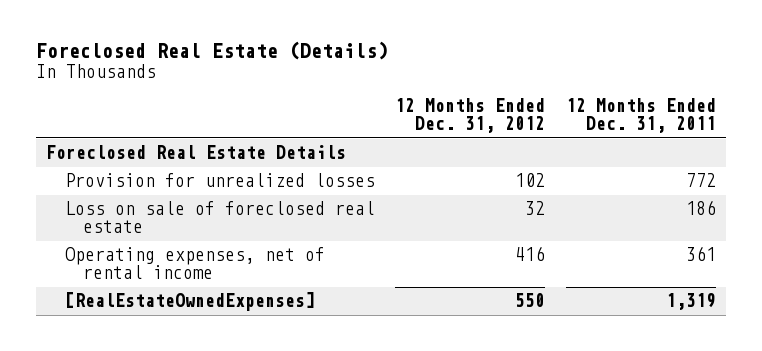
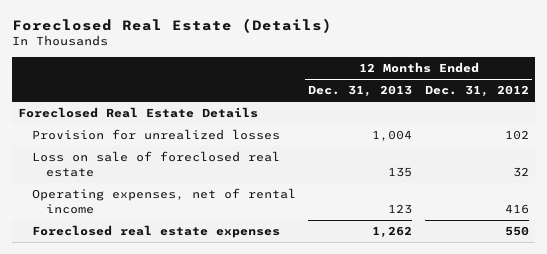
- | 12 Months Ended Dec. 31, 2012 | 12 Months Ended Dec. 31, 2011
+ | 12 Months Ended Dec. 31, 2013 | 12 Months Ended Dec. 31, 2012
- [RealEstateOwnedExpenses] | 550 | 1,319
+ Foreclosed real estate expenses | 1,262 | 550

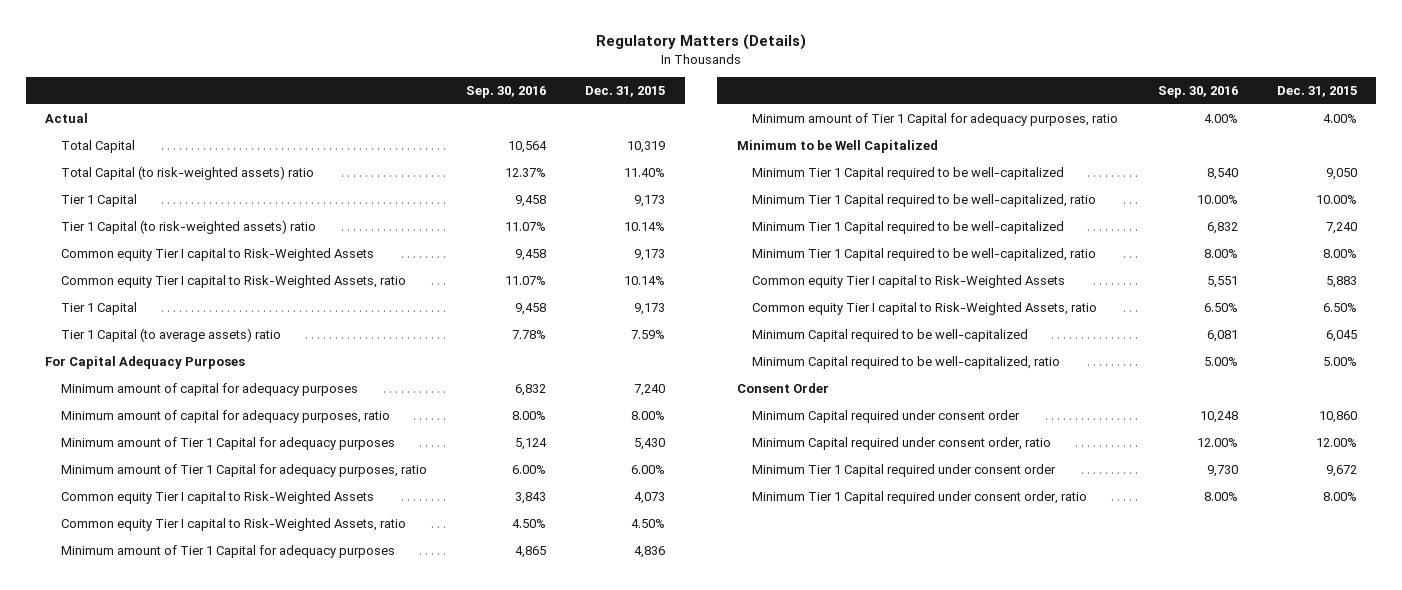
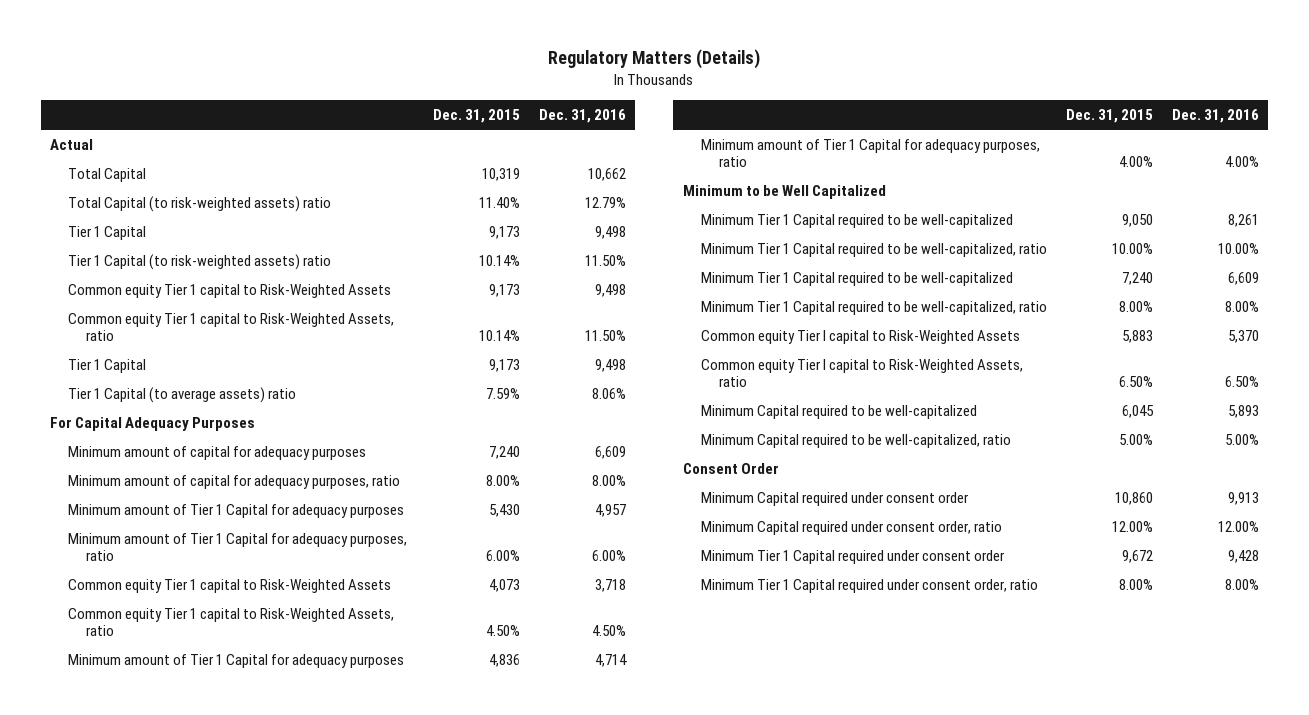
- | Sep. 30, 2016 | Dec. 31, 2015
+ | Dec. 31, 2015 | Dec. 31, 2016
- Common equity Tier I capital to Risk-Weighted Assets | 9,458 | 9,173
- Common equity Tier I capital to Risk-Weighted Assets, ratio | 11.07% | 10.14%
+ Common equity Tier 1 capital to Risk-Weighted Assets | 9,173 | 9,498
+ Common equity Tier 1 capital to Risk-Weighted Assets, ratio | 10.14% | 11.50%
- Common equity Tier I capital to Risk-Weighted Assets | 3,843 | 4,073
- Common equity Tier I capital to Risk-Weighted Assets, ratio | 4.50% | 4.50%
+ Common equity Tier 1 capital to Risk-Weighted Assets | 4,073 | 3,718
+ Common equity Tier 1 capital to Risk-Weighted Assets, ratio | 4.50% | 4.50%

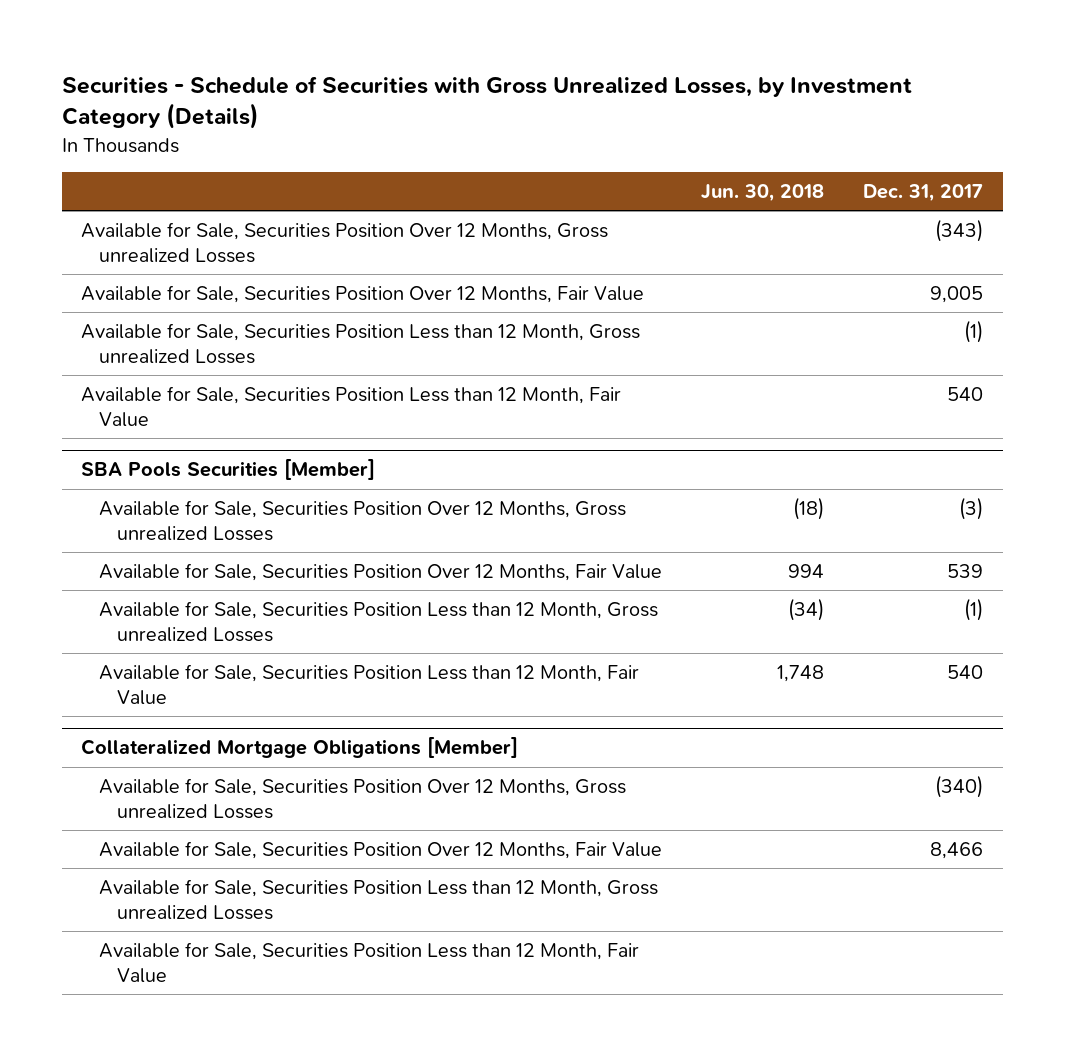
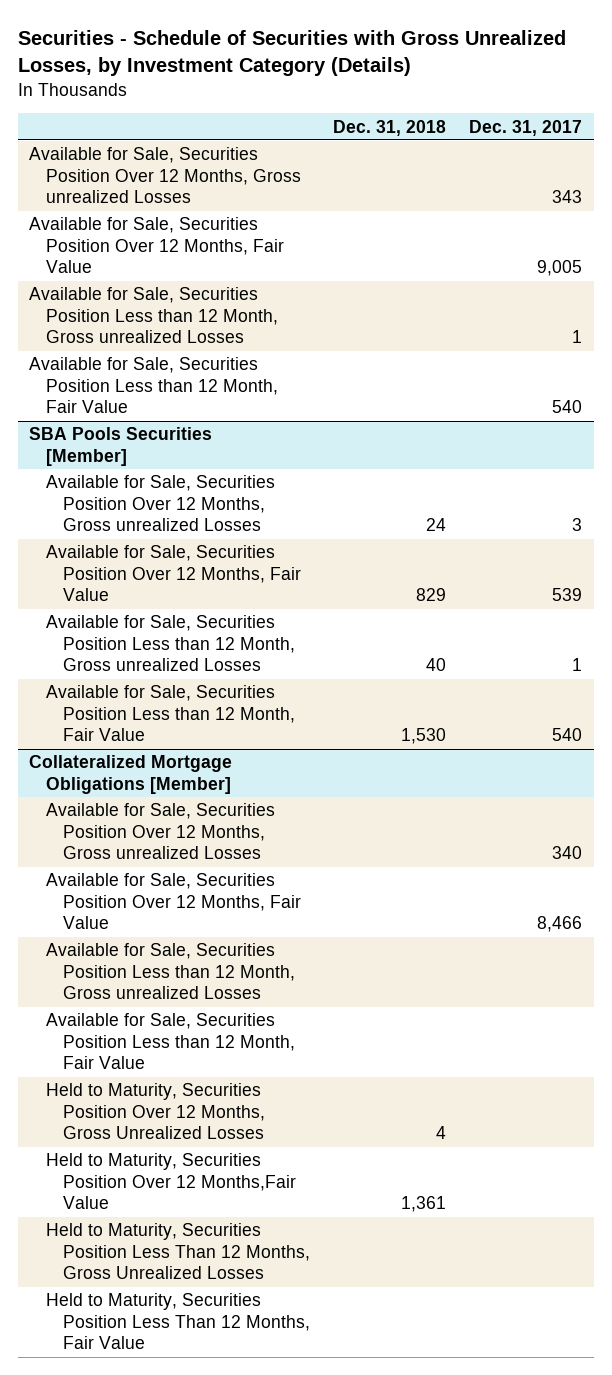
- | Jun. 30, 2018 | Dec. 31, 2017
+ | Dec. 31, 2018 | Dec. 31, 2017
- Available for Sale, Securities Position Over 12 Months, Gross unrealized Losses | | (343)
+ Available for Sale, Securities Position Over 12 Months, Gross unrealized Losses | | 343
- Available for Sale, Securities Position Less than 12 Month, Gross unrealized Losses | | (1)
+ Available for Sale, Securities Position Less than 12 Month, Gross unrealized Losses | | 1
@ SBA Pools Securities [Member]
- Available for Sale, Securities Position Over 12 Months, Gross unrealized Losses | (18) | (3)
+ Available for Sale, Securities Position Over 12 Months, Gross unrealized Losses | 24 | 3
- Available for Sale, Securities Position Less than 12 Month, Gross unrealized Losses | (34) | (1)
+ Available for Sale, Securities Position Less than 12 Month, Gross unrealized Losses | 40 | 1
@ Collateralized Mortgage Obligations [Member]
- Available for Sale, Securities Position Over 12 Months, Gross unrealized Losses | | (340)
+ Available for Sale, Securities Position Over 12 Months, Gross unrealized Losses | | 340
+ Held to Maturity, Securities Position Over 12 Months, Gross Unrealized Losses | 4 |
+ Held to Maturity, Securities Position Over 12 Months,Fair Value | 1,361 |
+ Held to Maturity, Securities Position Less Than 12 Months, Gross Unrealized Losses
+ Held to Maturity, Securities Position Less Than 12 Months, Fair Value

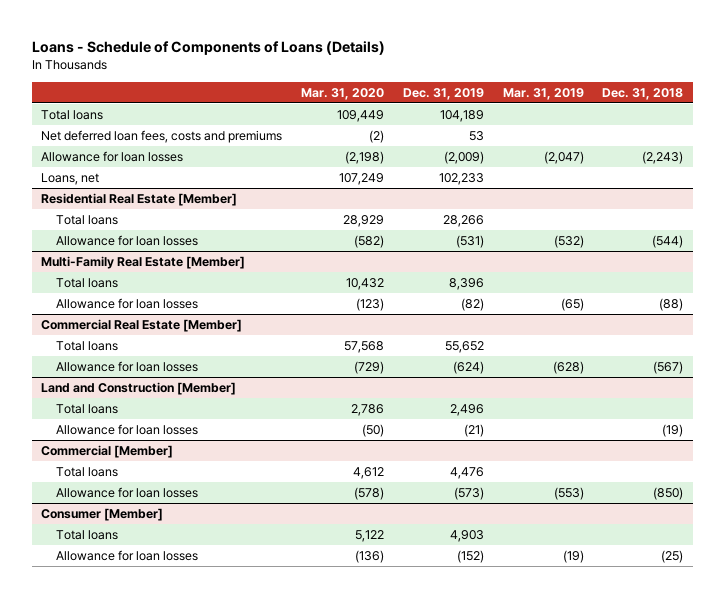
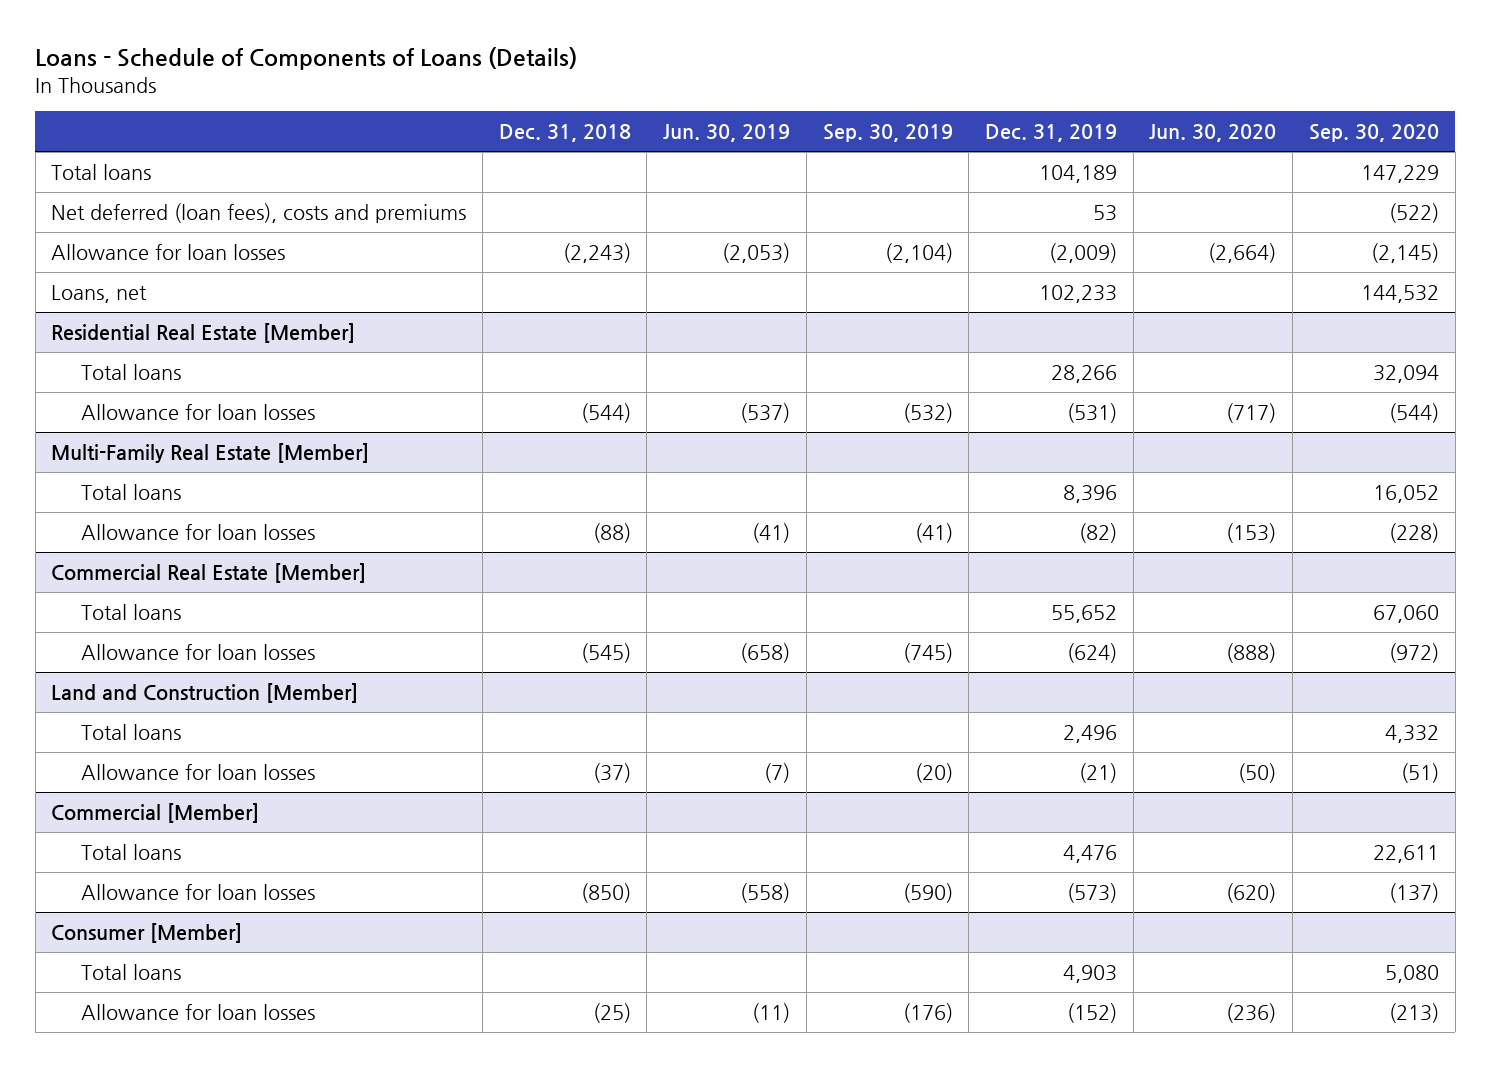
- | Mar. 31, 2020 | Dec. 31, 2019 | Mar. 31, 2019 | Dec. 31, 2018
+ | Dec. 31, 2018 | Jun. 30, 2019 | Sep. 30, 2019 | Dec. 31, 2019 | Jun. 30, 2020 | Sep. 30, 2020
- Net deferred loan fees, costs and premiums | (2) | 53 | |
+ Net deferred (loan fees), costs and premiums | | | | 53 | | (522)
@ Commercial Real Estate [Member]
- Allowance for loan losses | (729) | (624) | (628) | (567)
+ Allowance for loan losses | (545) | (658) | (745) | (624) | (888) | (972)
@ Land and Construction [Member]
- Allowance for loan losses | (50) | (21) | | (19)
+ Allowance for loan losses | (37) | (7) | (20) | (21) | (50) | (51)

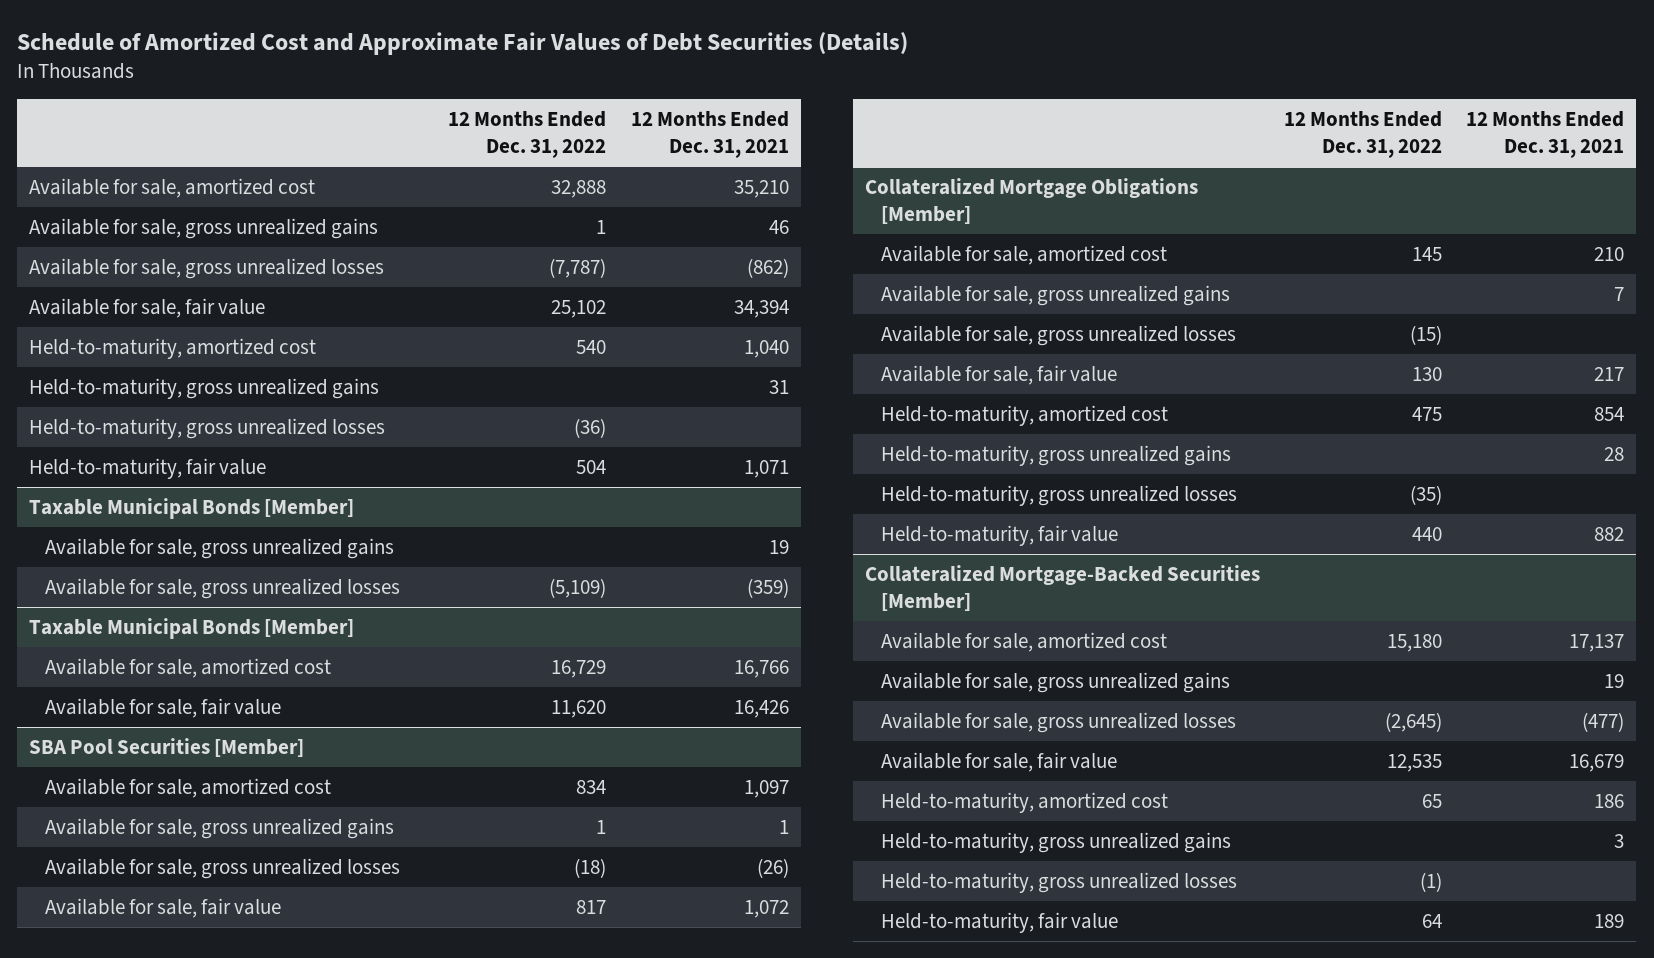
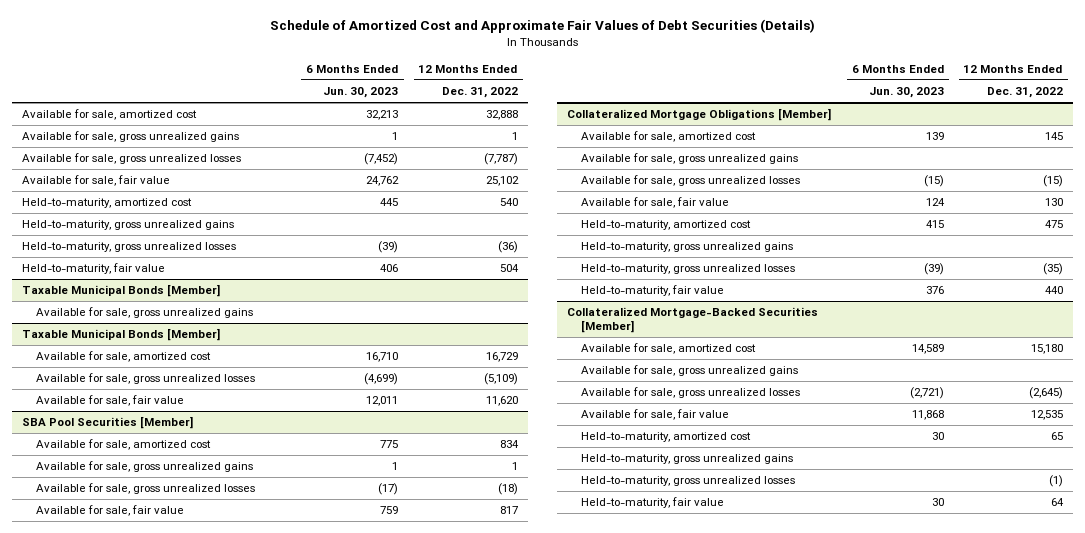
- | 12 Months Ended Dec. 31, 2022 | 12 Months Ended Dec. 31, 2021
+ | 6 Months Ended Jun. 30, 2023 | 12 Months Ended Dec. 31, 2022
@ Taxable Municipal Bonds [Member]
moved down: Available for sale, gross unrealized losses | (4,699) | (5,109)

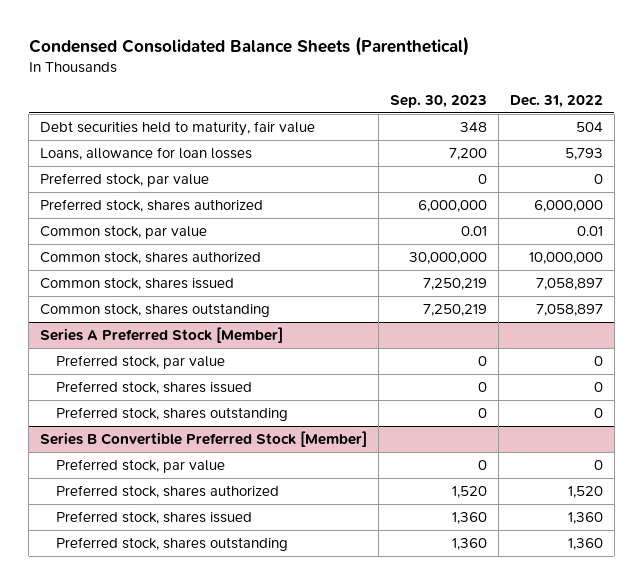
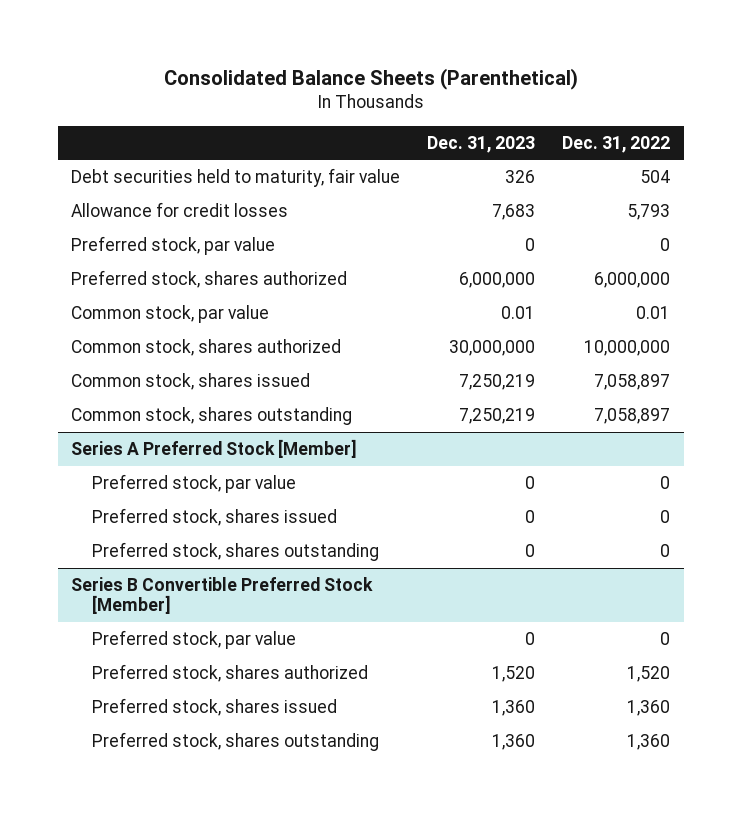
- Condensed Consolidated Balance Sheets (Parenthetical)
+ Consolidated Balance Sheets (Parenthetical)
- | Sep. 30, 2023 | Dec. 31, 2022
+ | Dec. 31, 2023 | Dec. 31, 2022
- Loans, allowance for loan losses | 7,200 | 5,793
+ Allowance for credit losses | 7,683 | 5,793

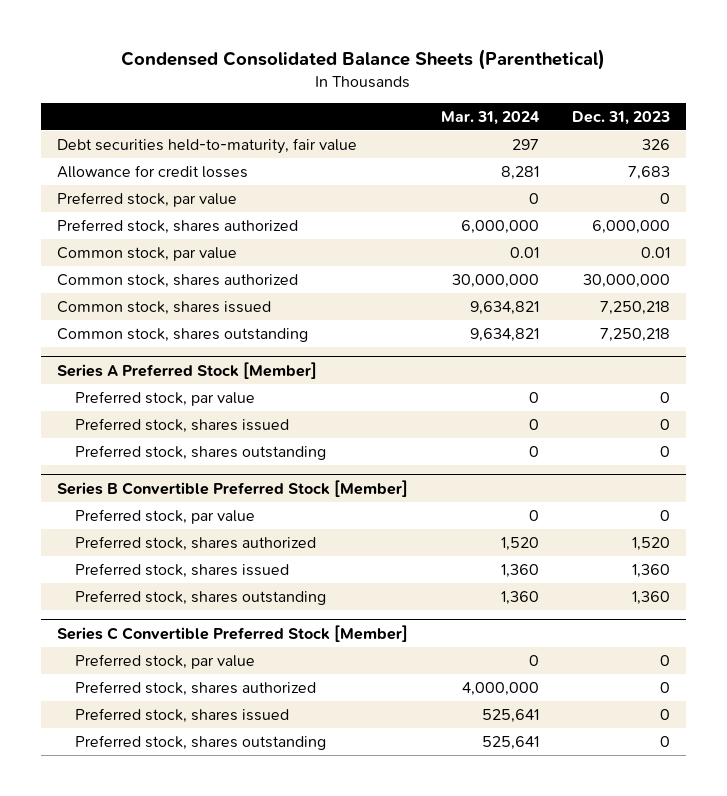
- Consolidated Balance Sheets (Parenthetical)
+ Condensed Consolidated Balance Sheets (Parenthetical)
- | Dec. 31, 2023 | Dec. 31, 2022
+ | Mar. 31, 2024 | Dec. 31, 2023
- Debt securities held to maturity, fair value | 326 | 504
+ Debt securities held-to-maturity, fair value | 297 | 326
- Common stock, shares issued | 7,250,219 | 7,058,897
- Common stock, shares outstanding | 7,250,219 | 7,058,897
+ Common stock, shares issued | 9,634,821 | 7,250,218
+ Common stock, shares outstanding | 9,634,821 | 7,250,218
+ Series C Convertible Preferred Stock [Member]
+ Preferred stock, par value | 0 | 0
+ Preferred stock, shares authorized | 4,000,000 | 0
+ Preferred stock, shares issued | 525,641 | 0
+ Preferred stock, shares outstanding | 525,641 | 0

